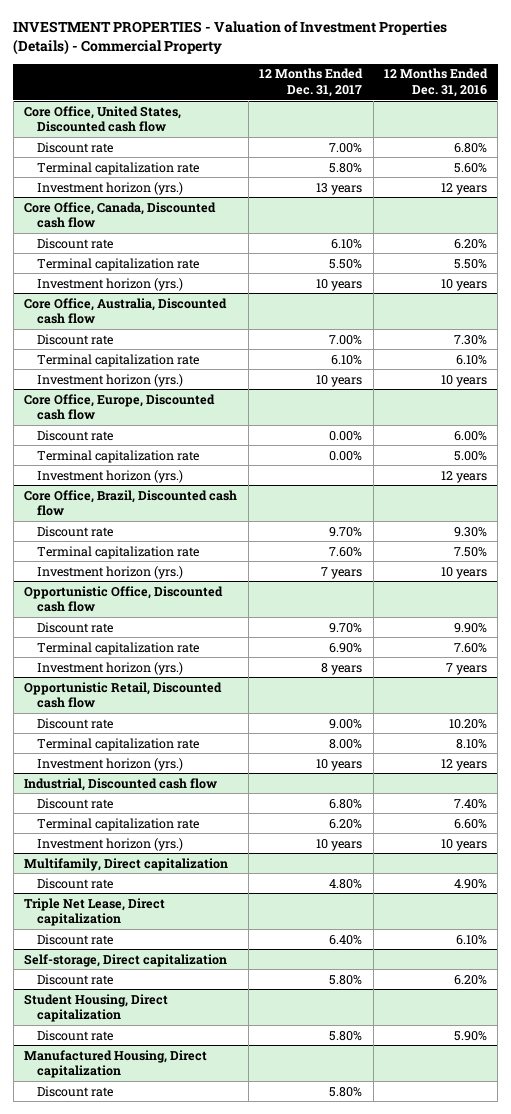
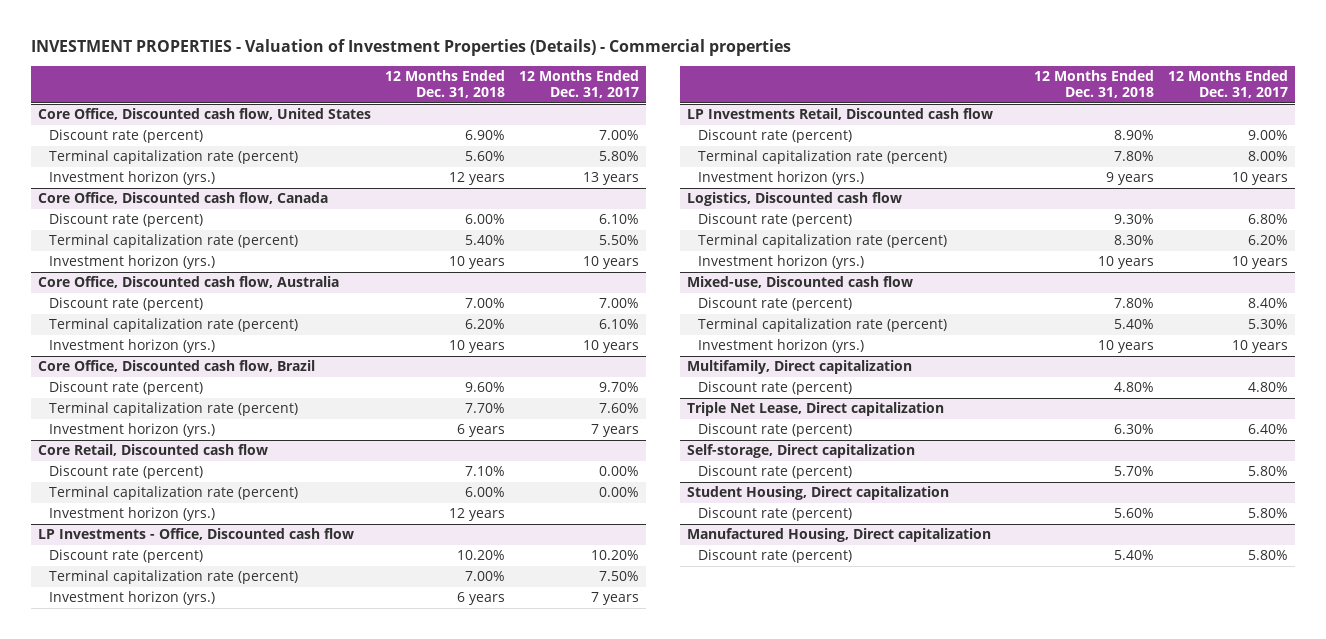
- INVESTMENT PROPERTIES - Valuation of Investment Properties (Details) - Commercial Property
+ INVESTMENT PROPERTIES - Valuation of Investment Properties (Details) - Commercial properties
- | 12 Months Ended Dec. 31, 2017 | 12 Months Ended Dec. 31, 2016
+ | 12 Months Ended Dec. 31, 2018 | 12 Months Ended Dec. 31, 2017
- Core Office, United States, Discounted cash flow
- Discount rate | 7.00% | 6.80%
- Terminal capitalization rate | 5.80% | 5.60%
+ Core Office, Discounted cash flow, United States
+ Discount rate (percent) | 6.90% | 7.00%
+ Terminal capitalization rate (percent) | 5.60% | 5.80%
- Core Office, Canada, Discounted cash flow
- Discount rate | 6.10% | 6.20%
- Terminal capitalization rate | 5.50% | 5.50%
+ Core Office, Discounted cash flow, Canada
+ Discount rate (percent) | 6.00% | 6.10%
+ Terminal capitalization rate (percent) | 5.40% | 5.50%
- Core Office, Australia, Discounted cash flow
- Discount rate | 7.00% | 7.30%
- Terminal capitalization rate | 6.10% | 6.10%
+ Core Office, Discounted cash flow, Australia
+ Discount rate (percent) | 7.00% | 7.00%
+ Terminal capitalization rate (percent) | 6.20% | 6.10%
- Core Office, Europe, Discounted cash flow
- Discount rate | 0.00% | 6.00%
- Terminal capitalization rate | 0.00% | 5.00%
+ Core Office, Discounted cash flow, Brazil
+ Discount rate (percent) | 9.60% | 9.70%
+ Terminal capitalization rate (percent) | 7.70% | 7.60%
+ Investment horizon (yrs.) | 6 years | 7 years
+ Core Retail, Discounted cash flow
+ Discount rate (percent) | 7.10% | 0.00%
+ Terminal capitalization rate (percent) | 6.00% | 0.00%
- Core Office, Brazil, Discounted cash flow
- Discount rate | 9.70% | 9.30%
- Terminal capitalization rate | 7.60% | 7.50%
+ LP Investments - Office, Discounted cash flow
+ Discount rate (percent) | 10.20% | 10.20%
+ Terminal capitalization rate (percent) | 7.00% | 7.50%
- Opportunistic Office, Discounted cash flow
- Discount rate | 9.70% | 9.90%
- Terminal capitalization rate | 6.90% | 7.60%
- Investment horizon (yrs.) | 8 years | 7 years
- Opportunistic Retail, Discounted cash flow
- Discount rate | 9.00% | 10.20%
- Terminal capitalization rate | 8.00% | 8.10%
+ LP Investments Retail, Discounted cash flow
+ Discount rate (percent) | 8.90% | 9.00%
+ Terminal capitalization rate (percent) | 7.80% | 8.00%
- Industrial, Discounted cash flow
- Discount rate | 6.80% | 7.40%
- Terminal capitalization rate | 6.20% | 6.60%
+ Logistics, Discounted cash flow
+ Discount rate (percent) | 9.30% | 6.80%
+ Terminal capitalization rate (percent) | 8.30% | 6.20%
+ Mixed-use, Discounted cash flow
+ Discount rate (percent) | 7.80% | 8.40%
+ Terminal capitalization rate (percent) | 5.40% | 5.30%
+ Investment horizon (yrs.) | 10 years | 10 years
@ Multifamily, Direct capitalization
- Discount rate | 4.80% | 4.90%
+ Discount rate (percent) | 4.80% | 4.80%
@ Triple Net Lease, Direct capitalization
- Discount rate | 6.40% | 6.10%
+ Discount rate (percent) | 6.30% | 6.40%
@ Self-storage, Direct capitalization
- Discount rate | 5.80% | 6.20%
+ Discount rate (percent) | 5.70% | 5.80%
@ Student Housing, Direct capitalization
- Discount rate | 5.80% | 5.90%
+ Discount rate (percent) | 5.60% | 5.80%
@ Manufactured Housing, Direct capitalization
- Discount rate | 5.80% |
+ Discount rate (percent) | 5.40% | 5.80%

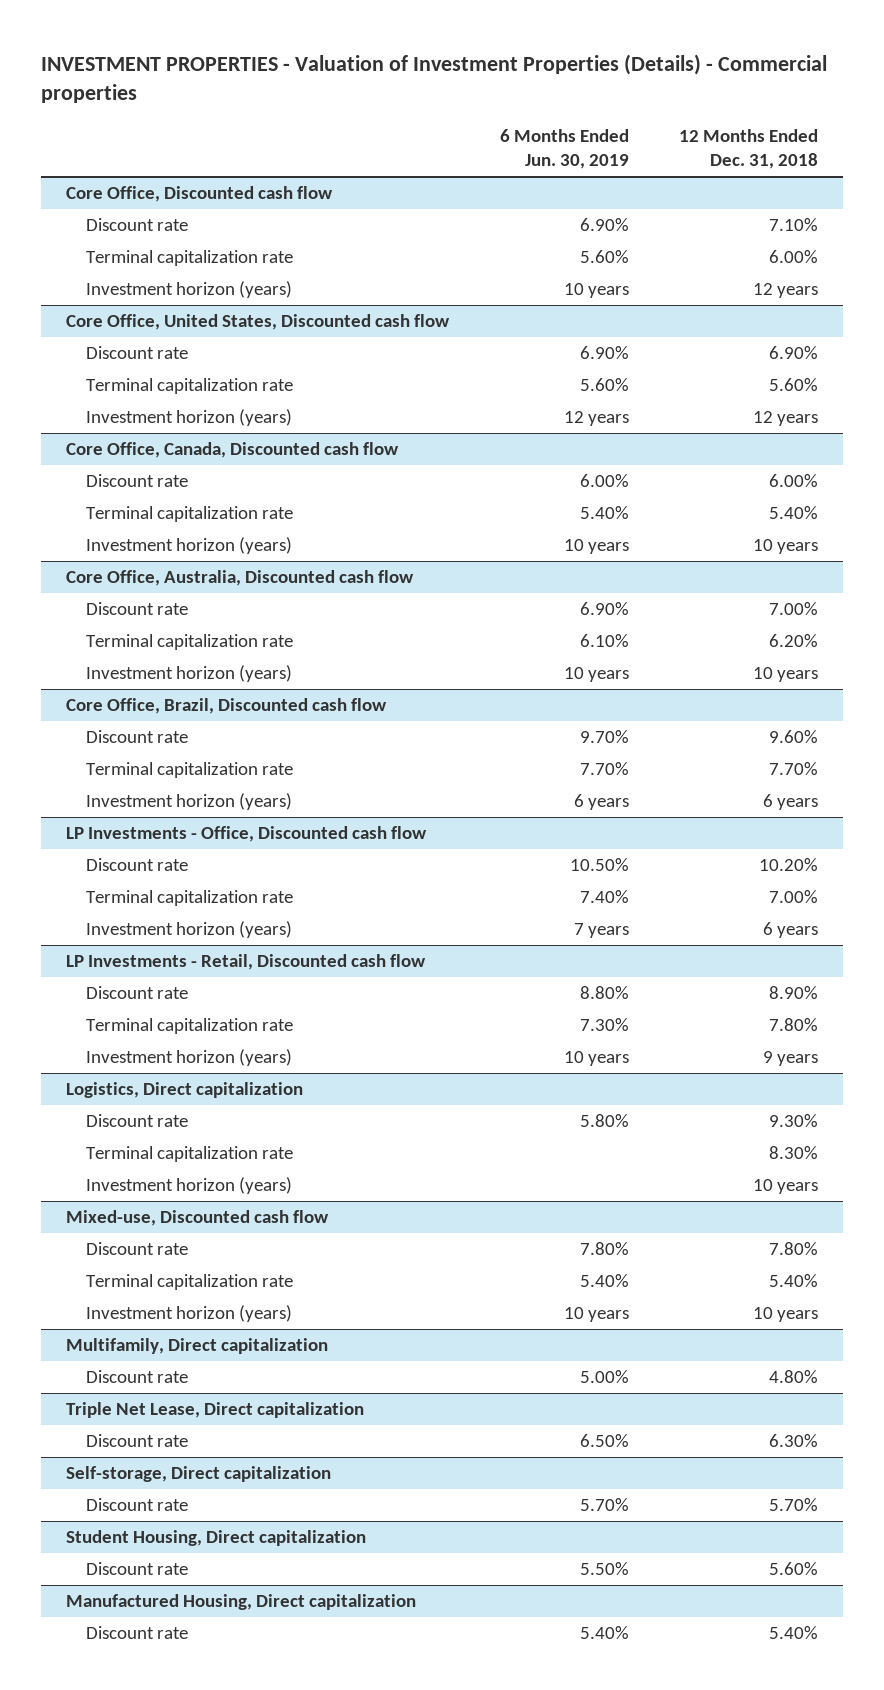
- | 12 Months Ended Dec. 31, 2018 | 12 Months Ended Dec. 31, 2017
+ | 6 Months Ended Jun. 30, 2019 | 12 Months Ended Dec. 31, 2018
- Core Office, Discounted cash flow, United States
- Discount rate (percent) | 6.90% | 7.00%
- Terminal capitalization rate (percent) | 5.60% | 5.80%
- Investment horizon (yrs.) | 12 years | 13 years
- Core Office, Discounted cash flow, Canada
- Discount rate (percent) | 6.00% | 6.10%
- Terminal capitalization rate (percent) | 5.40% | 5.50%
- Investment horizon (yrs.) | 10 years | 10 years
- Core Office, Discounted cash flow, Australia
- Discount rate (percent) | 7.00% | 7.00%
- Terminal capitalization rate (percent) | 6.20% | 6.10%
- Investment horizon (yrs.) | 10 years | 10 years
- Core Office, Discounted cash flow, Brazil
- Discount rate (percent) | 9.60% | 9.70%
- Terminal capitalization rate (percent) | 7.70% | 7.60%
- Investment horizon (yrs.) | 6 years | 7 years
- Core Retail, Discounted cash flow
- Discount rate (percent) | 7.10% | 0.00%
- Terminal capitalization rate (percent) | 6.00% | 0.00%
- Investment horizon (yrs.) | 12 years |
+ Core Office, Discounted cash flow
+ Discount rate | 6.90% | 7.10%
+ Terminal capitalization rate | 5.60% | 6.00%
+ Investment horizon (years) | 10 years | 12 years
+ Core Office, United States, Discounted cash flow
+ Discount rate | 6.90% | 6.90%
+ Terminal capitalization rate | 5.60% | 5.60%
+ Investment horizon (years) | 12 years | 12 years
+ Core Office, Canada, Discounted cash flow
+ Discount rate | 6.00% | 6.00%
+ Terminal capitalization rate | 5.40% | 5.40%
+ Investment horizon (years) | 10 years | 10 years
+ Core Office, Australia, Discounted cash flow
+ Discount rate | 6.90% | 7.00%
+ Terminal capitalization rate | 6.10% | 6.20%
+ Investment horizon (years) | 10 years | 10 years
+ Core Office, Brazil, Discounted cash flow
+ Discount rate | 9.70% | 9.60%
+ Terminal capitalization rate | 7.70% | 7.70%
+ Investment horizon (years) | 6 years | 6 years
@ LP Investments - Office, Discounted cash flow
- Discount rate (percent) | 10.20% | 10.20%
- Terminal capitalization rate (percent) | 7.00% | 7.50%
- Investment horizon (yrs.) | 6 years | 7 years
- LP Investments Retail, Discounted cash flow
- Discount rate (percent) | 8.90% | 9.00%
- Terminal capitalization rate (percent) | 7.80% | 8.00%
- Investment horizon (yrs.) | 9 years | 10 years
- Logistics, Discounted cash flow
- Discount rate (percent) | 9.30% | 6.80%
- Terminal capitalization rate (percent) | 8.30% | 6.20%
- Investment horizon (yrs.) | 10 years | 10 years
@ LP Investments - Office, Discounted cash flow
+ Discount rate | 10.50% | 10.20%
+ Terminal capitalization rate | 7.40% | 7.00%
+ Investment horizon (years) | 7 years | 6 years
+ LP Investments - Retail, Discounted cash flow
+ Discount rate | 8.80% | 8.90%
+ Terminal capitalization rate | 7.30% | 7.80%
+ Investment horizon (years) | 10 years | 9 years
+ Logistics, Direct capitalization
+ Discount rate | 5.80% | 9.30%
+ Terminal capitalization rate | | 8.30%
+ Investment horizon (years) | | 10 years
@ Mixed-use, Discounted cash flow
- Discount rate (percent) | 7.80% | 8.40%
- Terminal capitalization rate (percent) | 5.40% | 5.30%
- Investment horizon (yrs.) | 10 years | 10 years
+ Discount rate | 7.80% | 7.80%
+ Terminal capitalization rate | 5.40% | 5.40%
+ Investment horizon (years) | 10 years | 10 years
@ Multifamily, Direct capitalization
- Discount rate (percent) | 4.80% | 4.80%
+ Discount rate | 5.00% | 4.80%
@ Triple Net Lease, Direct capitalization
- Discount rate (percent) | 6.30% | 6.40%
+ Discount rate | 6.50% | 6.30%
@ Self-storage, Direct capitalization
- Discount rate (percent) | 5.70% | 5.80%
+ Discount rate | 5.70% | 5.70%
@ Student Housing, Direct capitalization
- Discount rate (percent) | 5.60% | 5.80%
+ Discount rate | 5.50% | 5.60%
@ Manufactured Housing, Direct capitalization
- Discount rate (percent) | 5.40% | 5.80%
+ Discount rate | 5.40% | 5.40%

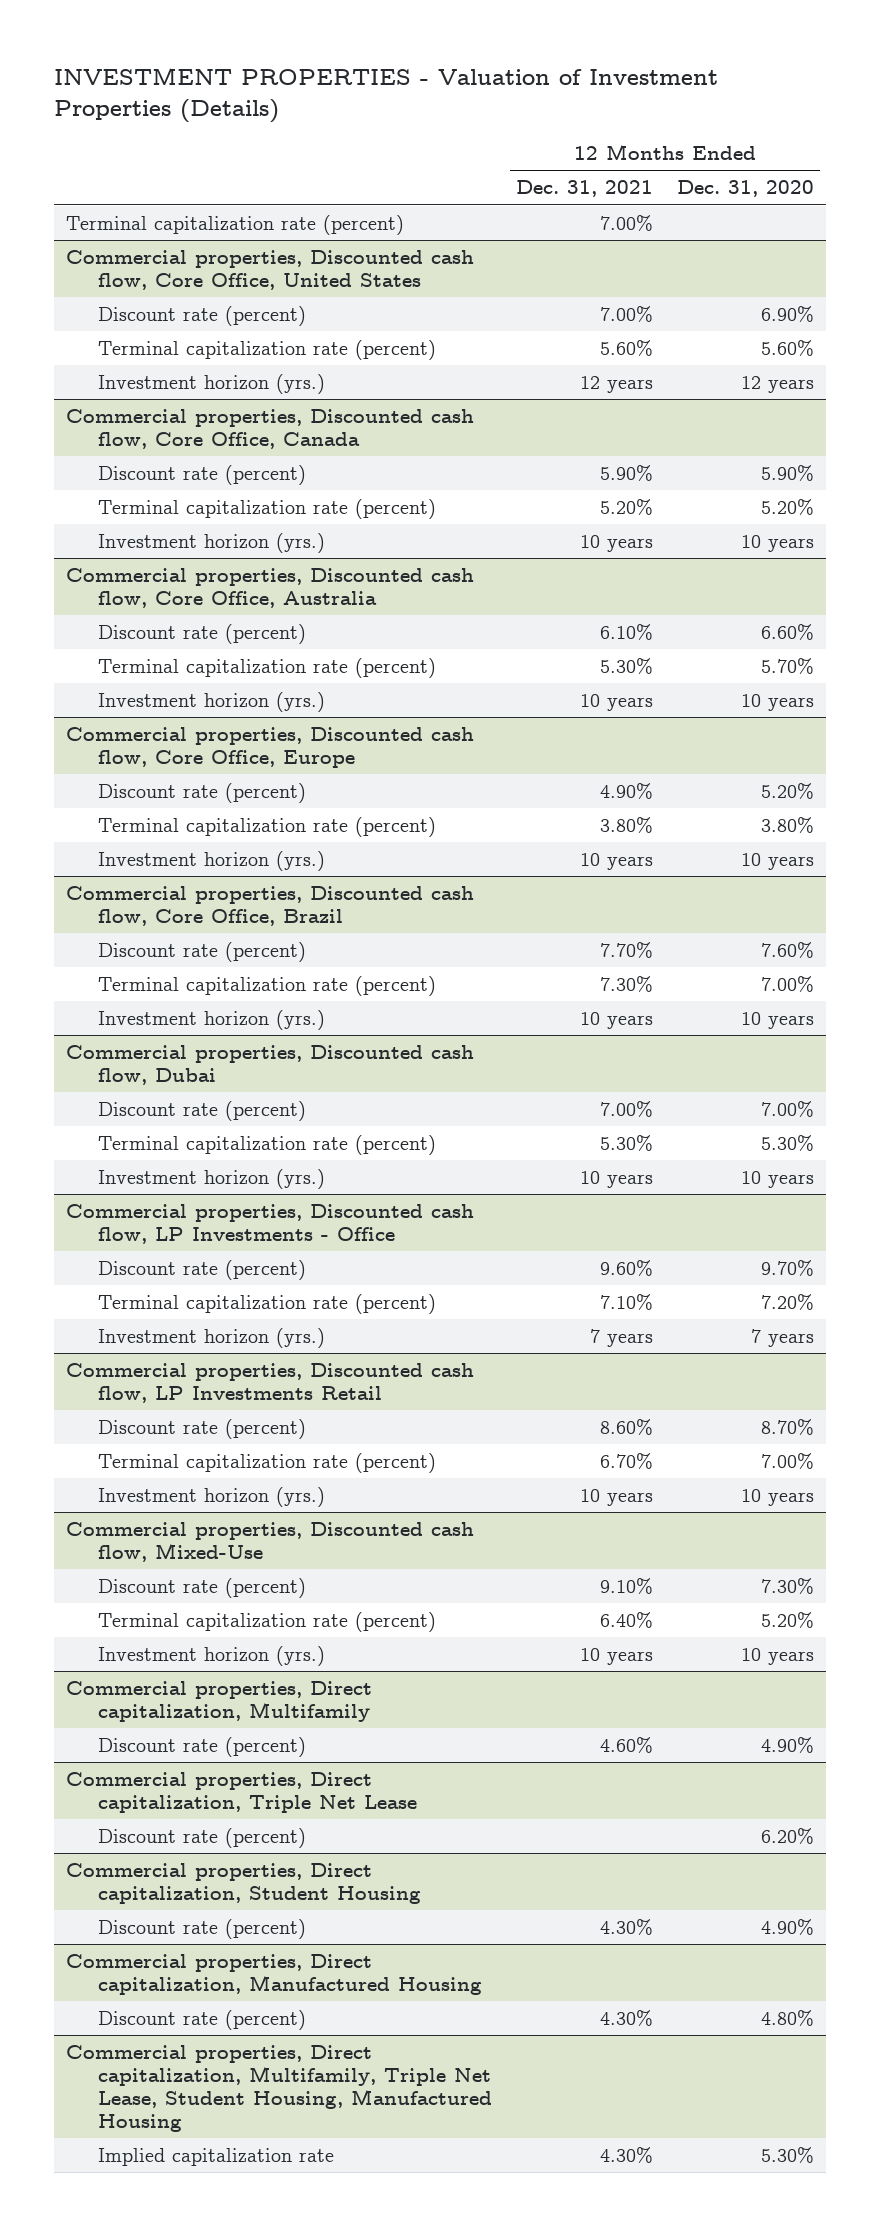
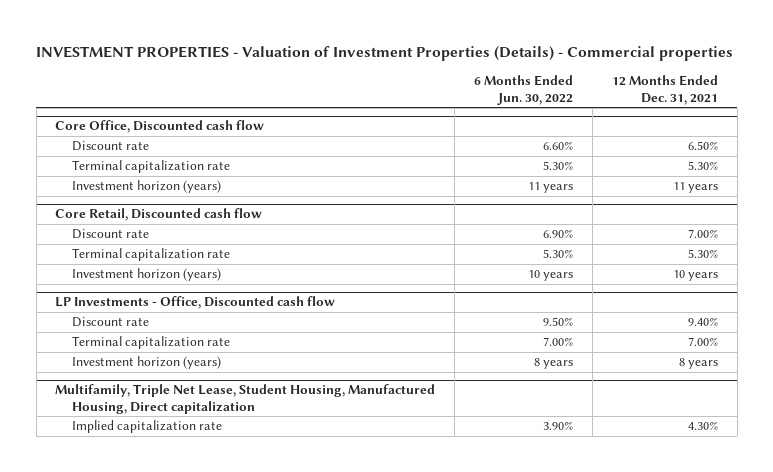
- INVESTMENT PROPERTIES - Valuation of Investment Properties (Details)
+ INVESTMENT PROPERTIES - Valuation of Investment Properties (Details) - Commercial properties
- | 12 Months Ended Dec. 31, 2021 | 12 Months Ended Dec. 31, 2020
+ | 6 Months Ended Jun. 30, 2022 | 12 Months Ended Dec. 31, 2021
- Terminal capitalization rate (percent) | 7.00% |
- Commercial properties, Discounted cash flow, Core Office, United States
- Discount rate (percent) | 7.00% | 6.90%
- Terminal capitalization rate (percent) | 5.60% | 5.60%
- Investment horizon (yrs.) | 12 years | 12 years
- Commercial properties, Discounted cash flow, Core Office, Canada
- Discount rate (percent) | 5.90% | 5.90%
- Terminal capitalization rate (percent) | 5.20% | 5.20%
- Investment horizon (yrs.) | 10 years | 10 years
- Commercial properties, Discounted cash flow, Core Office, Australia
- Discount rate (percent) | 6.10% | 6.60%
- Terminal capitalization rate (percent) | 5.30% | 5.70%
- Investment horizon (yrs.) | 10 years | 10 years
- Commercial properties, Discounted cash flow, Core Office, Europe
- Discount rate (percent) | 4.90% | 5.20%
- Terminal capitalization rate (percent) | 3.80% | 3.80%
- Investment horizon (yrs.) | 10 years | 10 years
- Commercial properties, Discounted cash flow, Core Office, Brazil
- Discount rate (percent) | 7.70% | 7.60%
- Terminal capitalization rate (percent) | 7.30% | 7.00%
- Investment horizon (yrs.) | 10 years | 10 years
- Commercial properties, Discounted cash flow, Dubai
- Discount rate (percent) | 7.00% | 7.00%
- Terminal capitalization rate (percent) | 5.30% | 5.30%
- Investment horizon (yrs.) | 10 years | 10 years
- Commercial properties, Discounted cash flow, LP Investments - Office
- Discount rate (percent) | 9.60% | 9.70%
- Terminal capitalization rate (percent) | 7.10% | 7.20%
- Investment horizon (yrs.) | 7 years | 7 years
- Commercial properties, Discounted cash flow, LP Investments Retail
- Discount rate (percent) | 8.60% | 8.70%
- Terminal capitalization rate (percent) | 6.70% | 7.00%
- Investment horizon (yrs.) | 10 years | 10 years
- Commercial properties, Discounted cash flow, Mixed-Use
- Discount rate (percent) | 9.10% | 7.30%
- Terminal capitalization rate (percent) | 6.40% | 5.20%
- Investment horizon (yrs.) | 10 years | 10 years
- Commercial properties, Direct capitalization, Multifamily
- Discount rate (percent) | 4.60% | 4.90%
- Commercial properties, Direct capitalization, Triple Net Lease
- Discount rate (percent) | | 6.20%
- Commercial properties, Direct capitalization, Student Housing
- Discount rate (percent) | 4.30% | 4.90%
- Commercial properties, Direct capitalization, Manufactured Housing
- Discount rate (percent) | 4.30% | 4.80%
- Commercial properties, Direct capitalization, Multifamily, Triple Net Lease, Student Housing, Manufactured Housing
+ Core Office, Discounted cash flow
+ Discount rate | 6.60% | 6.50%
+ Terminal capitalization rate | 5.30% | 5.30%
+ Investment horizon (years) | 11 years | 11 years
+ Core Retail, Discounted cash flow
+ Discount rate | 6.90% | 7.00%
+ Terminal capitalization rate | 5.30% | 5.30%
+ Investment horizon (years) | 10 years | 10 years
+ LP Investments - Office, Discounted cash flow
+ Discount rate | 9.50% | 9.40%
+ Terminal capitalization rate | 7.00% | 7.00%
+ Investment horizon (years) | 8 years | 8 years
+ Multifamily, Triple Net Lease, Student Housing, Manufactured Housing, Direct capitalization

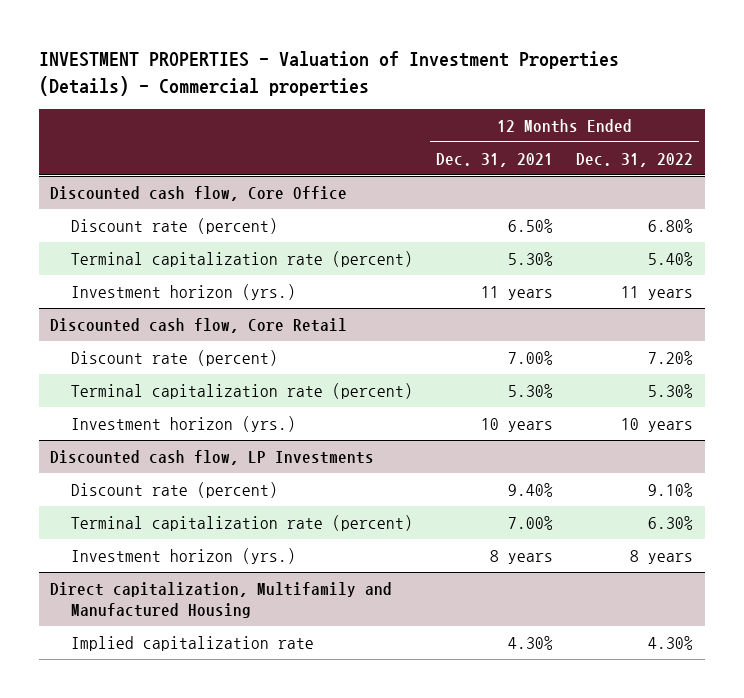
- | 6 Months Ended Jun. 30, 2022 | 12 Months Ended Dec. 31, 2021
+ | 12 Months Ended Dec. 31, 2021 | 12 Months Ended Dec. 31, 2022
- Core Office, Discounted cash flow
- Discount rate | 6.60% | 6.50%
- Terminal capitalization rate | 5.30% | 5.30%
- Investment horizon (years) | 11 years | 11 years
- Core Retail, Discounted cash flow
- Discount rate | 6.90% | 7.00%
- Terminal capitalization rate | 5.30% | 5.30%
- Investment horizon (years) | 10 years | 10 years
- LP Investments - Office, Discounted cash flow
- Discount rate | 9.50% | 9.40%
- Terminal capitalization rate | 7.00% | 7.00%
- Investment horizon (years) | 8 years | 8 years
- Multifamily, Triple Net Lease, Student Housing, Manufactured Housing, Direct capitalization
+ Discounted cash flow, Core Office
+ Discount rate (percent) | 6.50% | 6.80%
+ Terminal capitalization rate (percent) | 5.30% | 5.40%
+ Investment horizon (yrs.) | 11 years | 11 years
+ Discounted cash flow, Core Retail
+ Discount rate (percent) | 7.00% | 7.20%
+ Terminal capitalization rate (percent) | 5.30% | 5.30%
+ Investment horizon (yrs.) | 10 years | 10 years
+ Discounted cash flow, LP Investments
+ Discount rate (percent) | 9.40% | 9.10%
+ Terminal capitalization rate (percent) | 7.00% | 6.30%
+ Investment horizon (yrs.) | 8 years | 8 years
+ Direct capitalization, Multifamily and Manufactured Housing

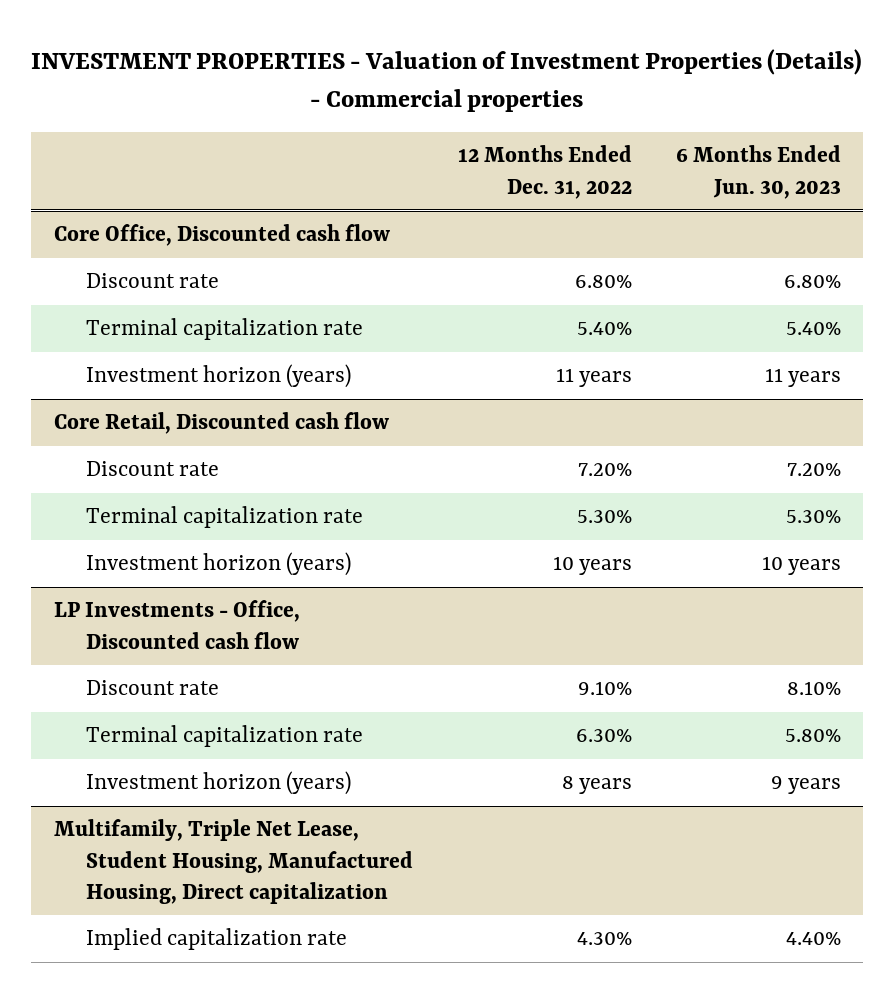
- | 12 Months Ended Dec. 31, 2021 | 12 Months Ended Dec. 31, 2022
+ | 12 Months Ended Dec. 31, 2022 | 6 Months Ended Jun. 30, 2023
- Discounted cash flow, Core Office
- Discount rate (percent) | 6.50% | 6.80%
- Terminal capitalization rate (percent) | 5.30% | 5.40%
- Investment horizon (yrs.) | 11 years | 11 years
- Discounted cash flow, Core Retail
- Discount rate (percent) | 7.00% | 7.20%
- Terminal capitalization rate (percent) | 5.30% | 5.30%
- Investment horizon (yrs.) | 10 years | 10 years
- Discounted cash flow, LP Investments
- Discount rate (percent) | 9.40% | 9.10%
- Terminal capitalization rate (percent) | 7.00% | 6.30%
- Investment horizon (yrs.) | 8 years | 8 years
- Direct capitalization, Multifamily and Manufactured Housing
+ Core Office, Discounted cash flow
+ Discount rate | 6.80% | 6.80%
+ Terminal capitalization rate | 5.40% | 5.40%
+ Investment horizon (years) | 11 years | 11 years
+ Core Retail, Discounted cash flow
+ Discount rate | 7.20% | 7.20%
+ Terminal capitalization rate | 5.30% | 5.30%
+ Investment horizon (years) | 10 years | 10 years
+ LP Investments - Office, Discounted cash flow
+ Discount rate | 9.10% | 8.10%
+ Terminal capitalization rate | 6.30% | 5.80%
+ Investment horizon (years) | 8 years | 9 years
+ Multifamily, Triple Net Lease, Student Housing, Manufactured Housing, Direct capitalization

